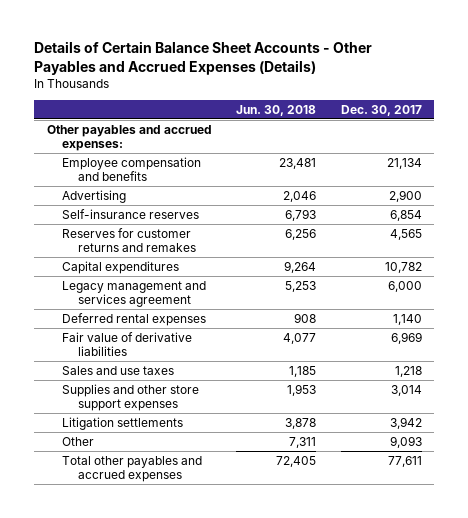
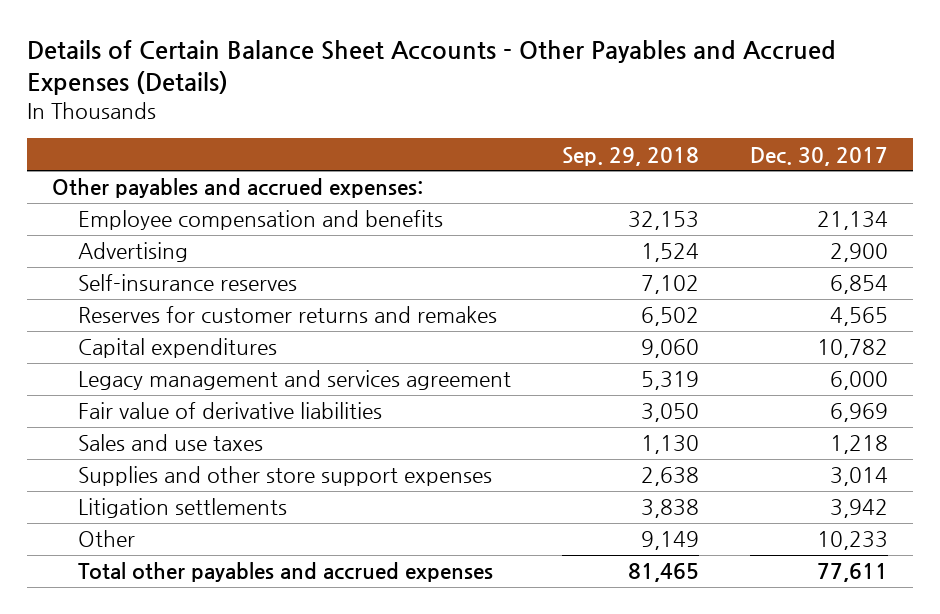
- | Jun. 30, 2018 | Dec. 30, 2017
+ | Sep. 29, 2018 | Dec. 30, 2017
- Deferred rental expenses | 908 | 1,140
- Other | 7,311 | 9,093
+ Other | 9,149 | 10,233

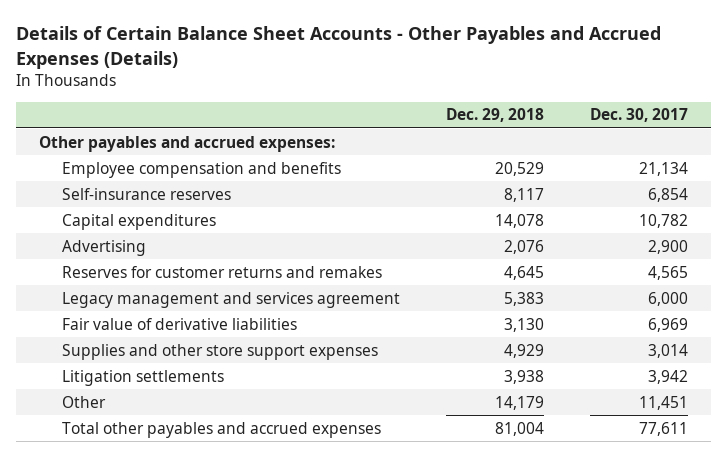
- | Sep. 29, 2018 | Dec. 30, 2017
+ | Dec. 29, 2018 | Dec. 30, 2017
moved down: Advertising | 2,076 | 2,900
moved down: Reserves for customer returns and remakes | 4,645 | 4,565
- Sales and use taxes | 1,130 | 1,218
- Other | 9,149 | 10,233
+ Other | 14,179 | 11,451

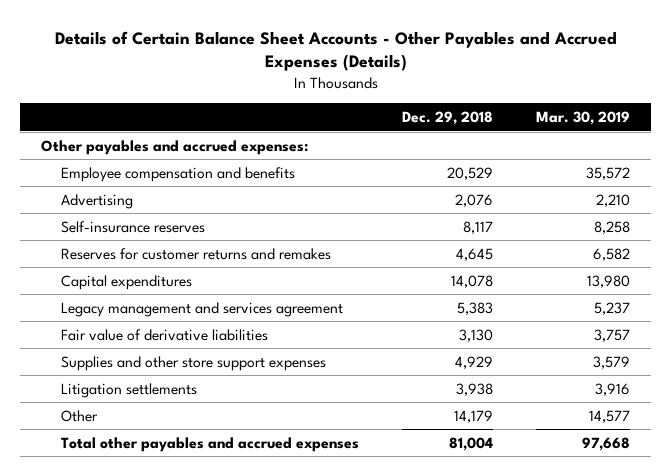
- | Dec. 29, 2018 | Dec. 30, 2017
+ | Dec. 29, 2018 | Mar. 30, 2019
moved down: Self-insurance reserves | 8,117 | 8,258
moved down: Capital expenditures | 14,078 | 13,980

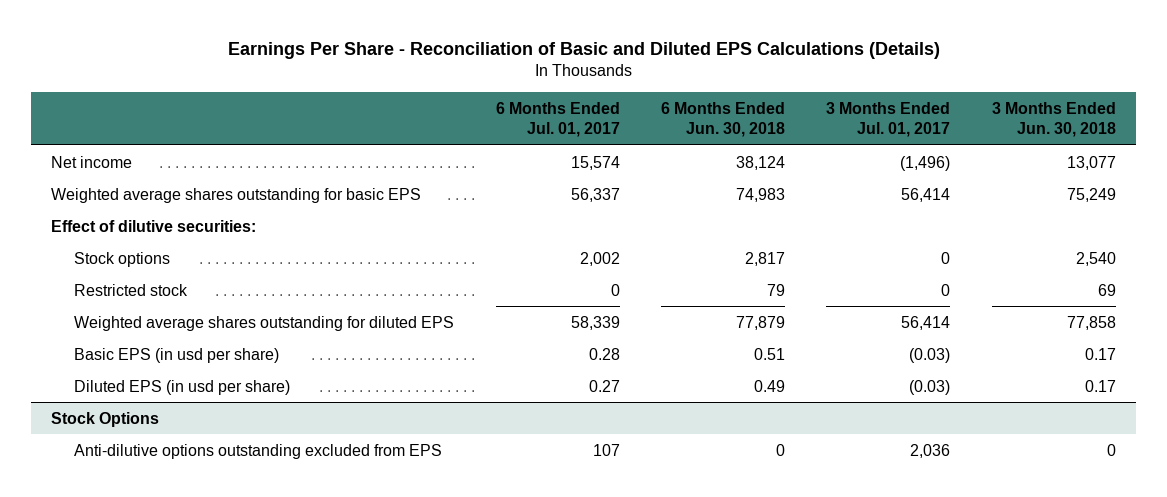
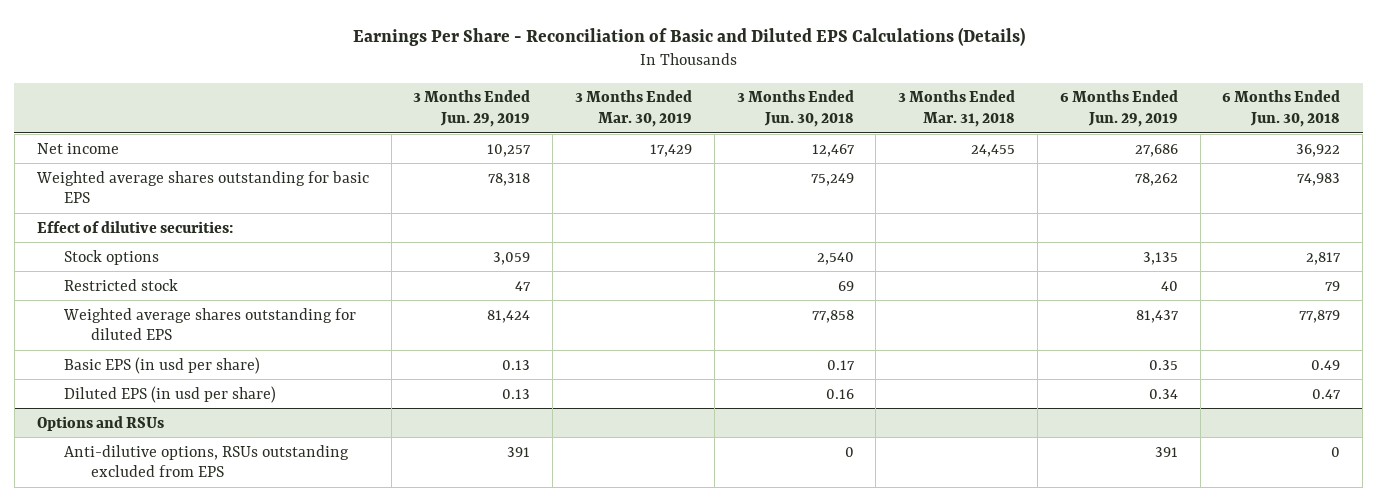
- | 6 Months Ended Jul. 01, 2017 | 6 Months Ended Jun. 30, 2018 | 3 Months Ended Jul. 01, 2017 | 3 Months Ended Jun. 30, 2018
+ | 3 Months Ended Jun. 29, 2019 | 3 Months Ended Mar. 30, 2019 | 3 Months Ended Jun. 30, 2018 | 3 Months Ended Mar. 31, 2018 | 6 Months Ended Jun. 29, 2019 | 6 Months Ended Jun. 30, 2018
- Net income | 15,574 | 38,124 | (1,496) | 13,077
+ Net income | 10,257 | 17,429 | 12,467 | 24,455 | 27,686 | 36,922
- Basic EPS (in usd per share) | 0.28 | 0.51 | (0.03) | 0.17
- Diluted EPS (in usd per share) | 0.27 | 0.49 | (0.03) | 0.17
- Stock Options
- Anti-dilutive options outstanding excluded from EPS | 107 | 0 | 2,036 | 0
+ Basic EPS (in usd per share) | 0.13 | | 0.17 | | 0.35 | 0.49
+ Diluted EPS (in usd per share) | 0.13 | | 0.16 | | 0.34 | 0.47
+ Options and RSUs
+ Anti-dilutive options, RSUs outstanding excluded from EPS | 391 | | 0 | | 391 | 0

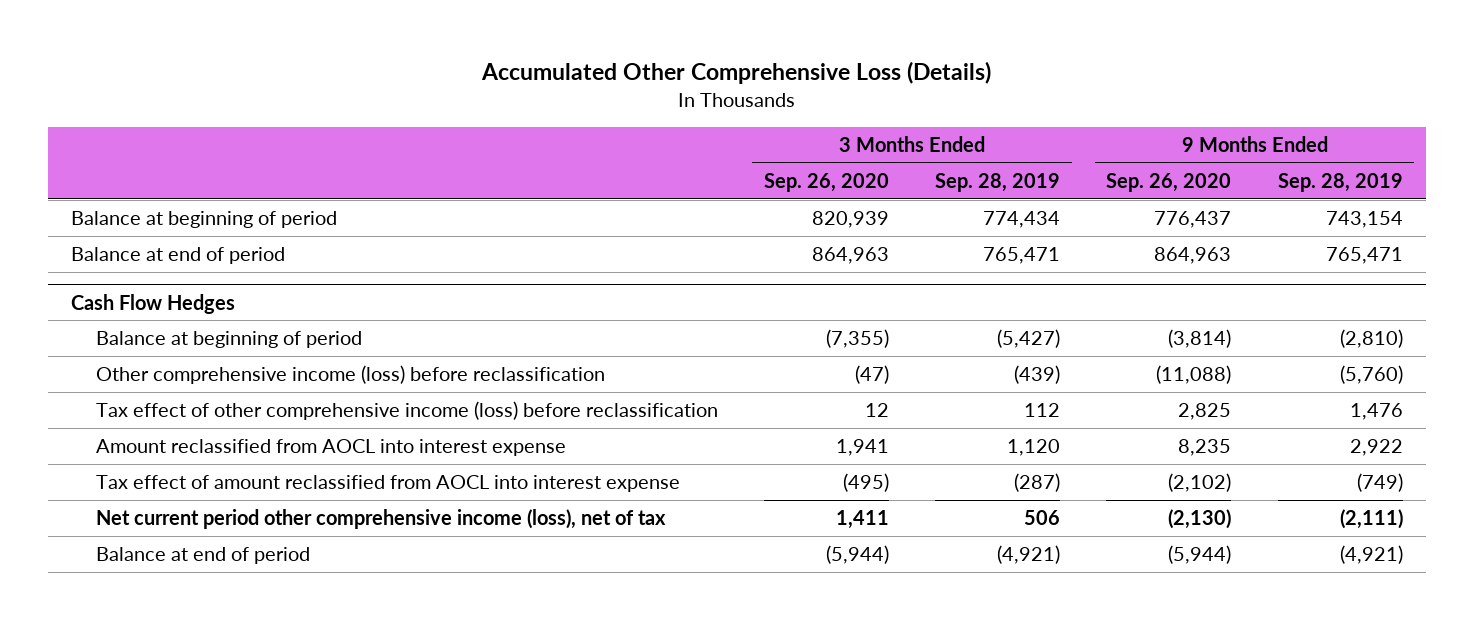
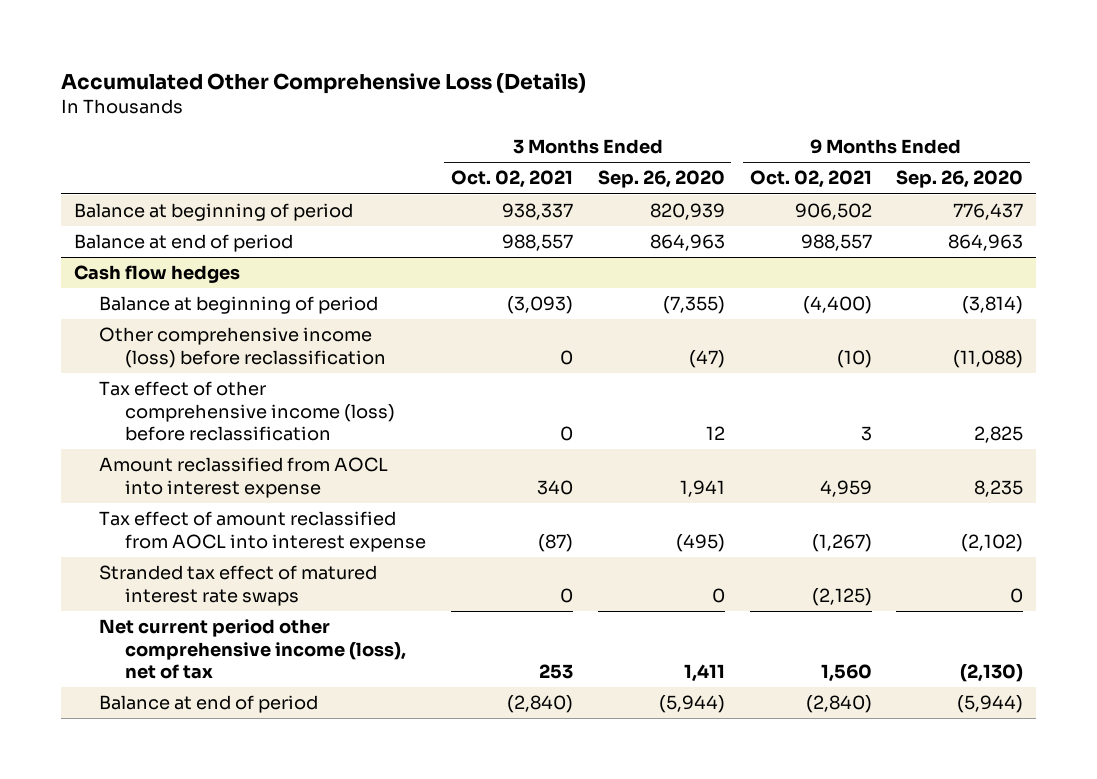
- | 3 Months Ended Sep. 26, 2020 | 3 Months Ended Sep. 28, 2019 | 9 Months Ended Sep. 26, 2020 | 9 Months Ended Sep. 28, 2019
+ | 3 Months Ended Oct. 02, 2021 | 3 Months Ended Sep. 26, 2020 | 9 Months Ended Oct. 02, 2021 | 9 Months Ended Sep. 26, 2020
- Cash Flow Hedges
+ Cash flow hedges
+ Stranded tax effect of matured interest rate swaps | 0 | 0 | (2,125) | 0

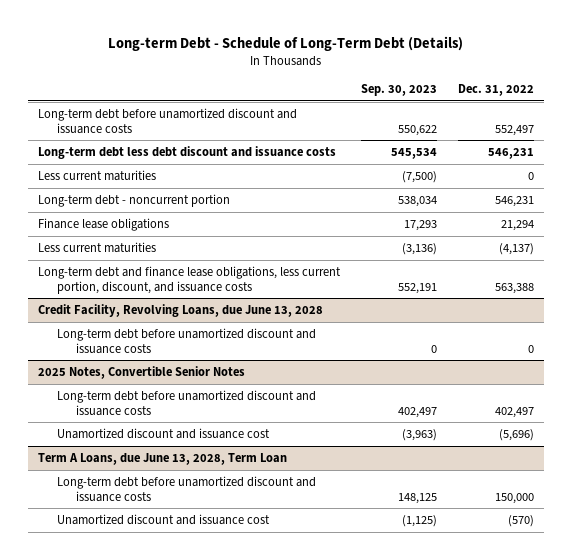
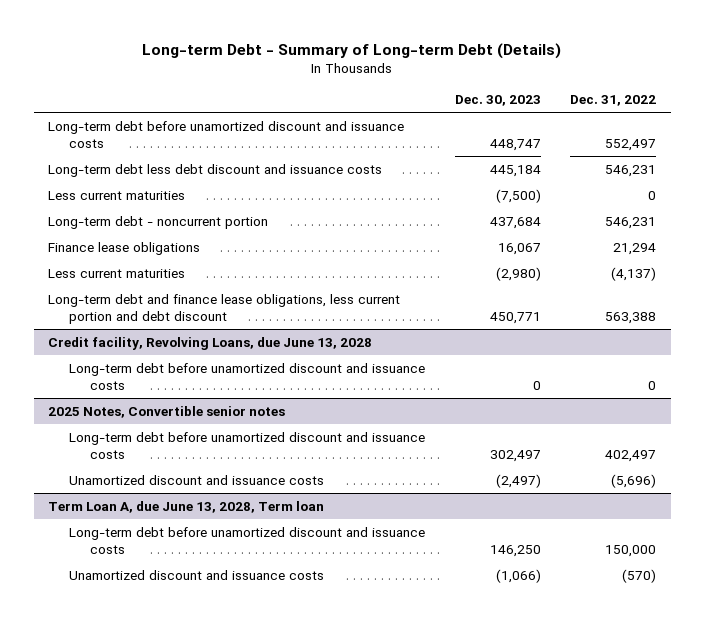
- Long-term Debt - Schedule of Long-Term Debt (Details)
+ Long-term Debt - Summary of Long-term Debt (Details)
- | Sep. 30, 2023 | Dec. 31, 2022
+ | Dec. 30, 2023 | Dec. 31, 2022
- Long-term debt and finance lease obligations, less current portion, discount, and issuance costs | 552,191 | 563,388
- Credit Facility, Revolving Loans, due June 13, 2028
+ Long-term debt and finance lease obligations, less current portion and debt discount | 450,771 | 563,388
+ Credit facility, Revolving Loans, due June 13, 2028
- 2025 Notes, Convertible Senior Notes
+ 2025 Notes, Convertible senior notes
- Unamortized discount and issuance cost | (3,963) | (5,696)
- Term A Loans, due June 13, 2028, Term Loan
+ Unamortized discount and issuance costs | (2,497) | (5,696)
+ Term Loan A, due June 13, 2028, Term loan
- Unamortized discount and issuance cost | (1,125) | (570)
+ Unamortized discount and issuance costs | (1,066) | (570)

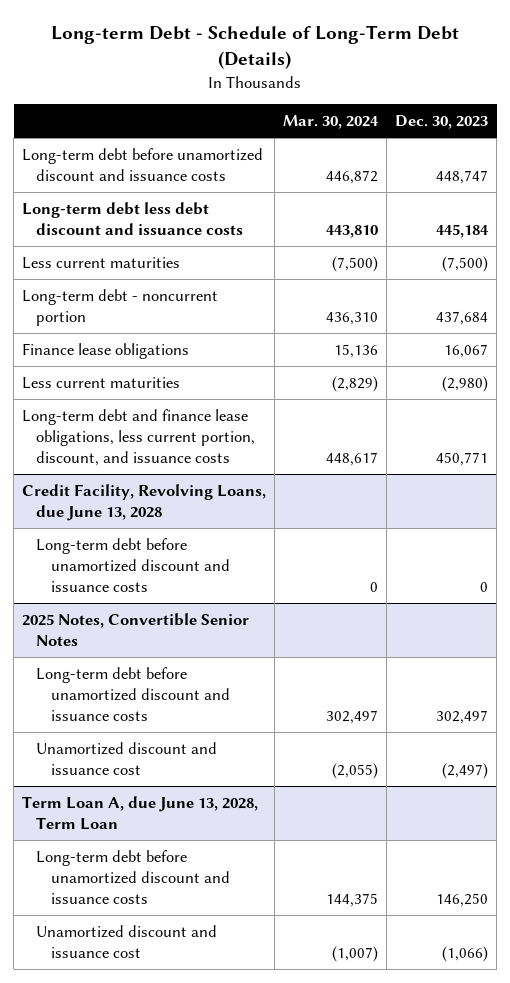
- Long-term Debt - Summary of Long-term Debt (Details)
+ Long-term Debt - Schedule of Long-Term Debt (Details)
- | Dec. 30, 2023 | Dec. 31, 2022
+ | Mar. 30, 2024 | Dec. 30, 2023
- Long-term debt and finance lease obligations, less current portion and debt discount | 450,771 | 563,388
- Credit facility, Revolving Loans, due June 13, 2028
+ Long-term debt and finance lease obligations, less current portion, discount, and issuance costs | 448,617 | 450,771
+ Credit Facility, Revolving Loans, due June 13, 2028
- 2025 Notes, Convertible senior notes
+ 2025 Notes, Convertible Senior Notes
- Unamortized discount and issuance costs | (2,497) | (5,696)
- Term Loan A, due June 13, 2028, Term loan
+ Unamortized discount and issuance cost | (2,055) | (2,497)
+ Term Loan A, due June 13, 2028, Term Loan
- Unamortized discount and issuance costs | (1,066) | (570)
+ Unamortized discount and issuance cost | (1,007) | (1,066)

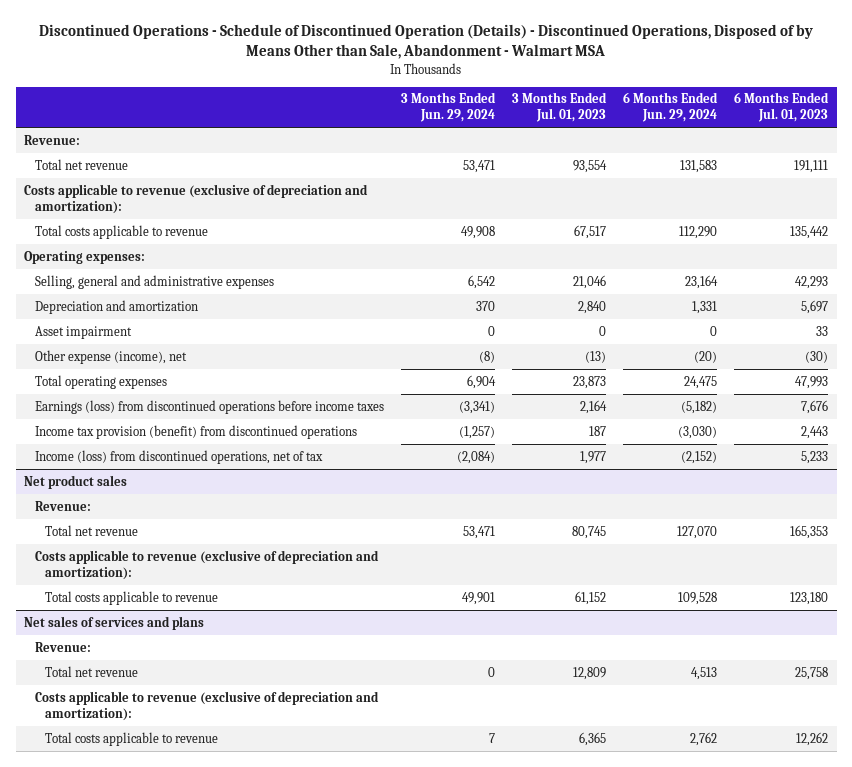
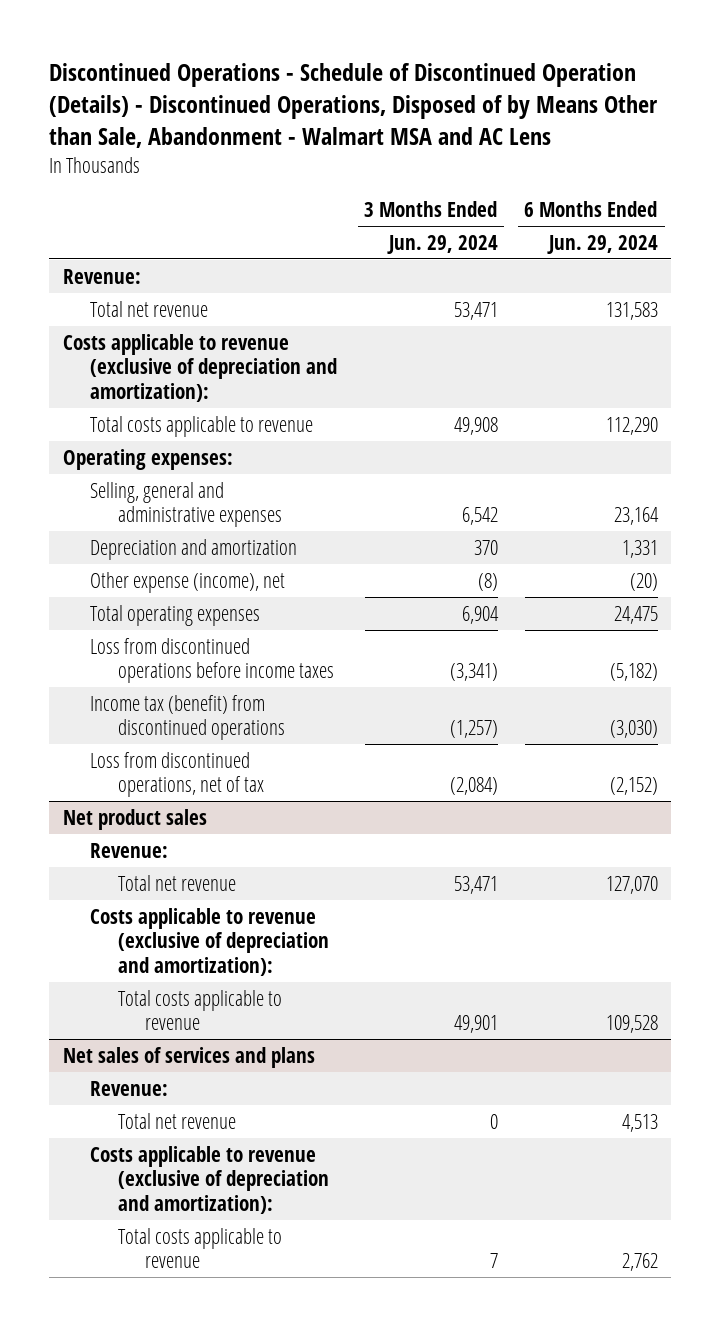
- Discontinued Operations - Schedule of Discontinued Operation (Details) - Discontinued Operations, Disposed of by Means Other than Sale, Abandonment - Walmart MSA
+ Discontinued Operations - Schedule of Discontinued Operation (Details) - Discontinued Operations, Disposed of by Means Other than Sale, Abandonment - Walmart MSA and AC Lens
- | 3 Months Ended Jun. 29, 2024 | 3 Months Ended Jul. 01, 2023 | 6 Months Ended Jun. 29, 2024 | 6 Months Ended Jul. 01, 2023
+ | 3 Months Ended Jun. 29, 2024 | 6 Months Ended Jun. 29, 2024
- Asset impairment | 0 | 0 | 0 | 33
- Earnings (loss) from discontinued operations before income taxes | (3,341) | 2,164 | (5,182) | 7,676
- Income tax provision (benefit) from discontinued operations | (1,257) | 187 | (3,030) | 2,443
- Income (loss) from discontinued operations, net of tax | (2,084) | 1,977 | (2,152) | 5,233
+ Loss from discontinued operations before income taxes | (3,341) | (5,182)
+ Income tax (benefit) from discontinued operations | (1,257) | (3,030)
+ Loss from discontinued operations, net of tax | (2,084) | (2,152)

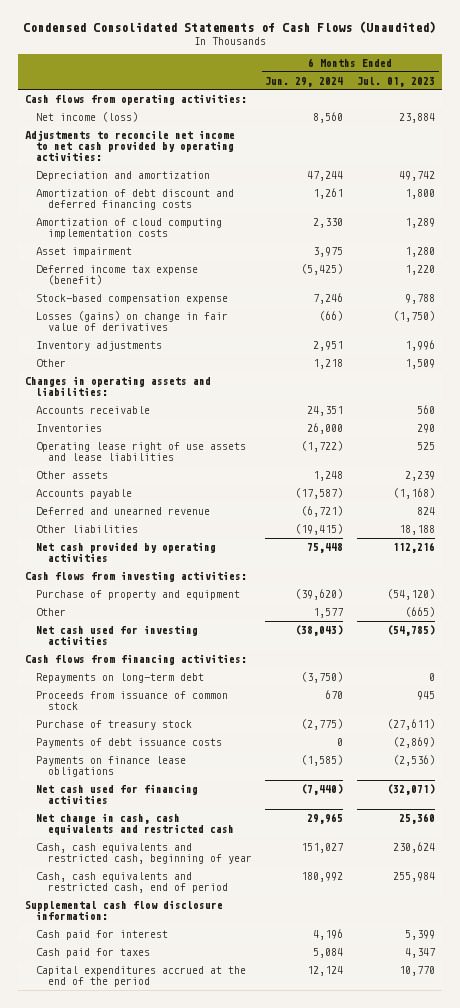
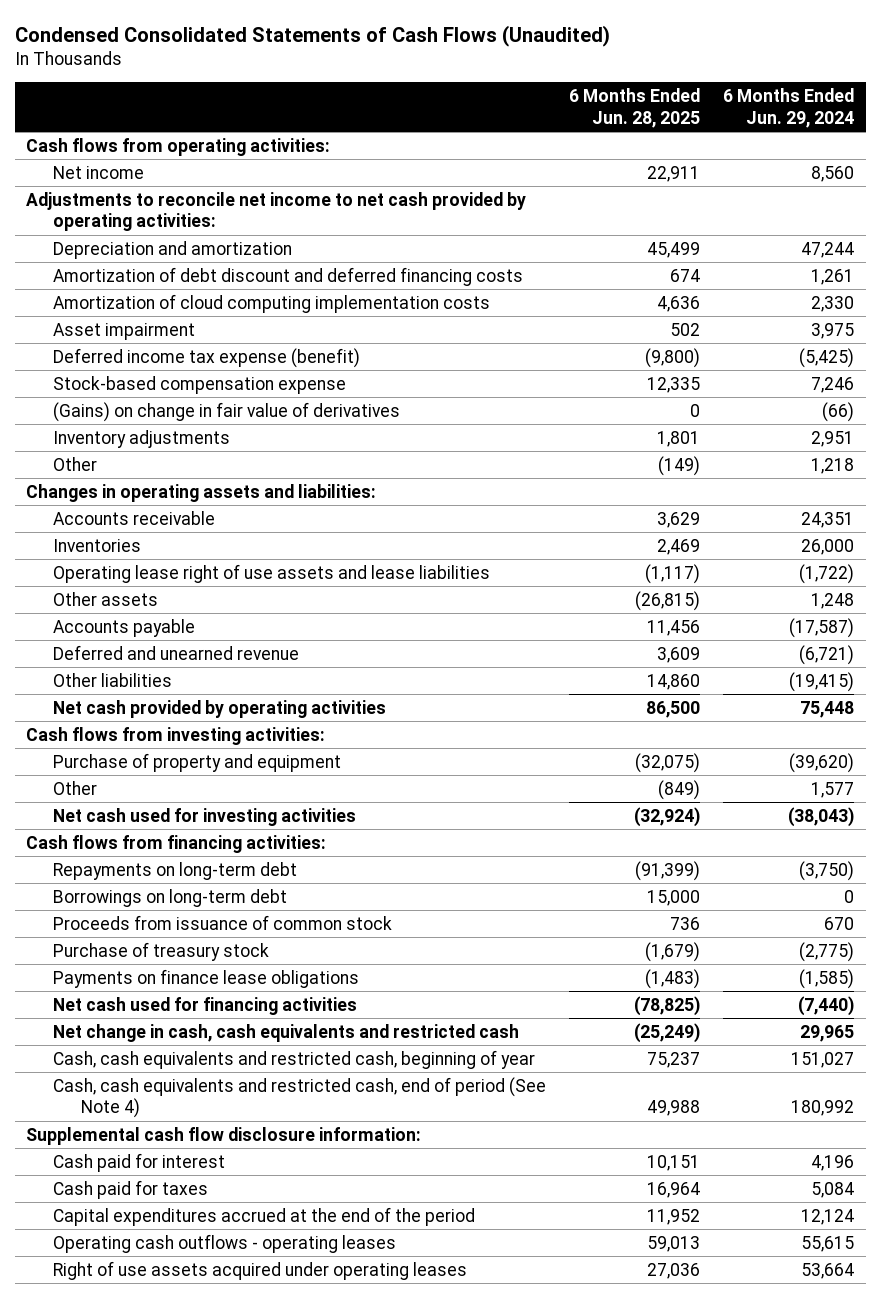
- | 6 Months Ended Jun. 29, 2024 | 6 Months Ended Jul. 01, 2023
+ | 6 Months Ended Jun. 28, 2025 | 6 Months Ended Jun. 29, 2024
- Net income (loss) | 8,560 | 23,884
+ Net income | 22,911 | 8,560
- Losses (gains) on change in fair value of derivatives | (66) | (1,750)
+ (Gains) on change in fair value of derivatives | 0 | (66)
+ Borrowings on long-term debt | 15,000 | 0
- Payments of debt issuance costs | 0 | (2,869)
- Cash, cash equivalents and restricted cash, end of period | 180,992 | 255,984
+ Cash, cash equivalents and restricted cash, end of period (See Note 4) | 49,988 | 180,992
+ Operating cash outflows - operating leases | 59,013 | 55,615
+ Right of use assets acquired under operating leases | 27,036 | 53,664

